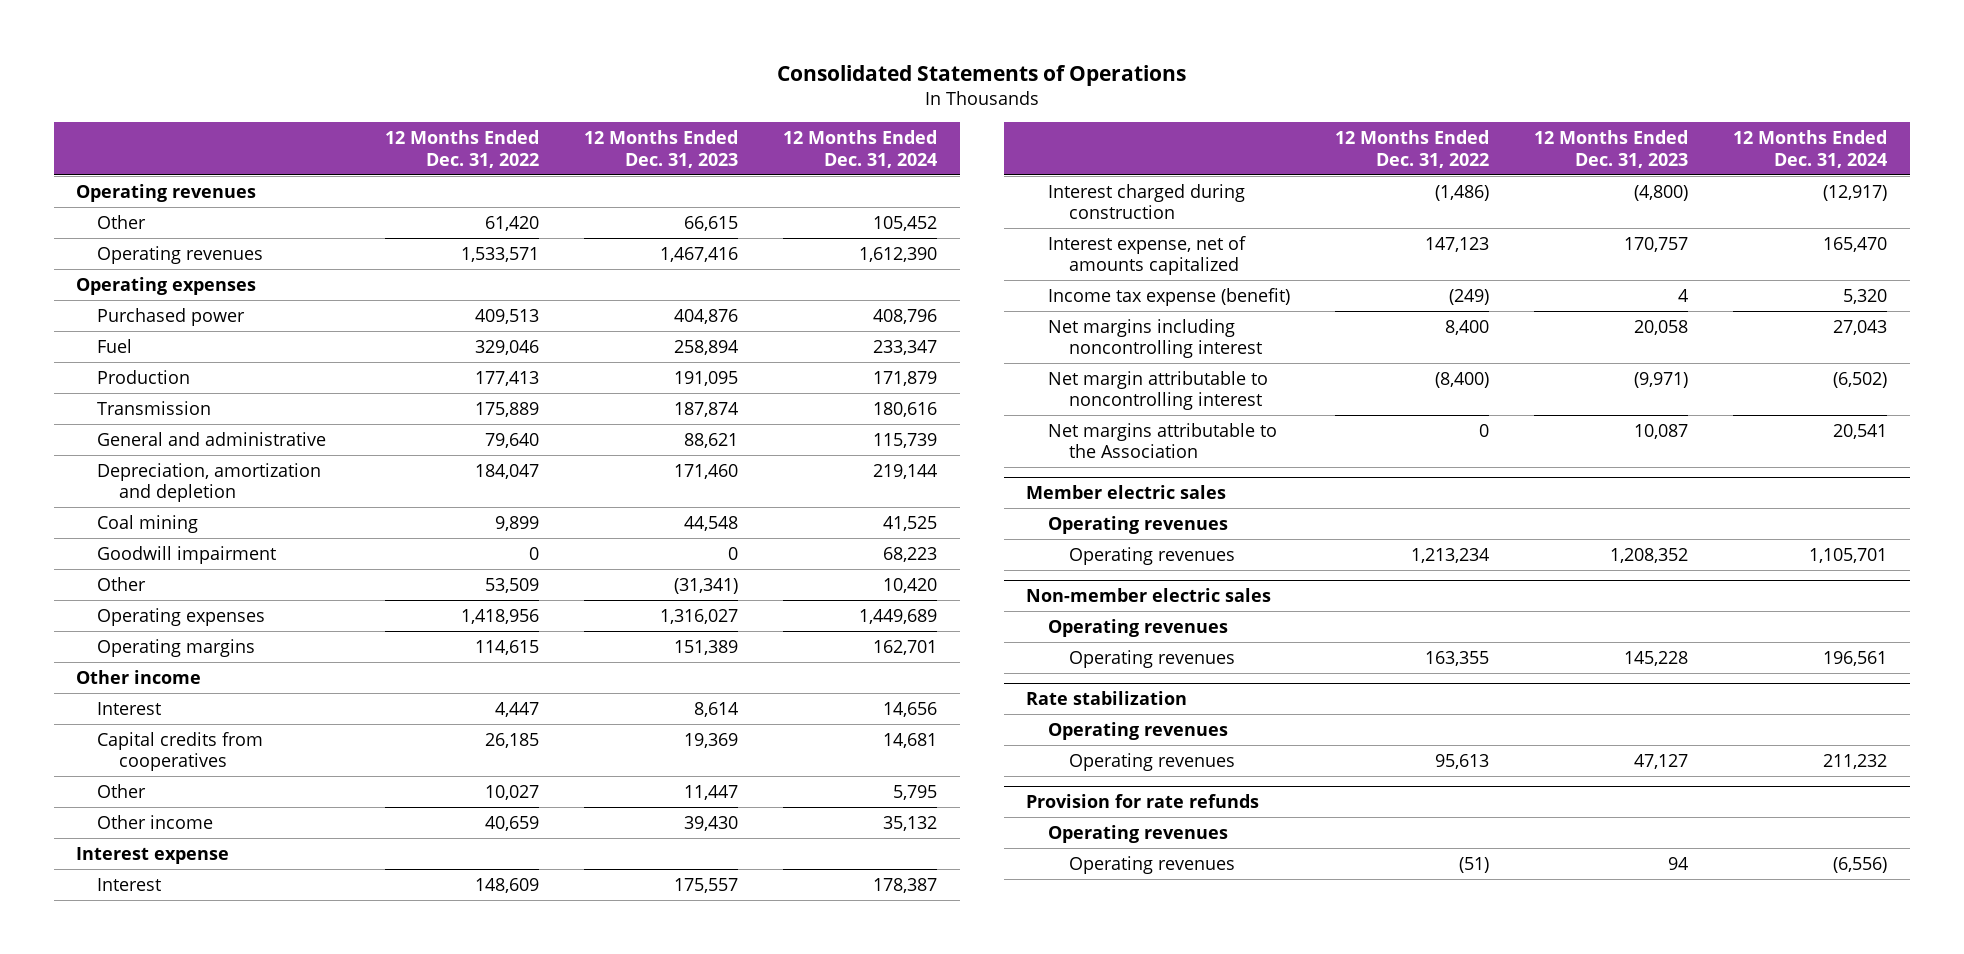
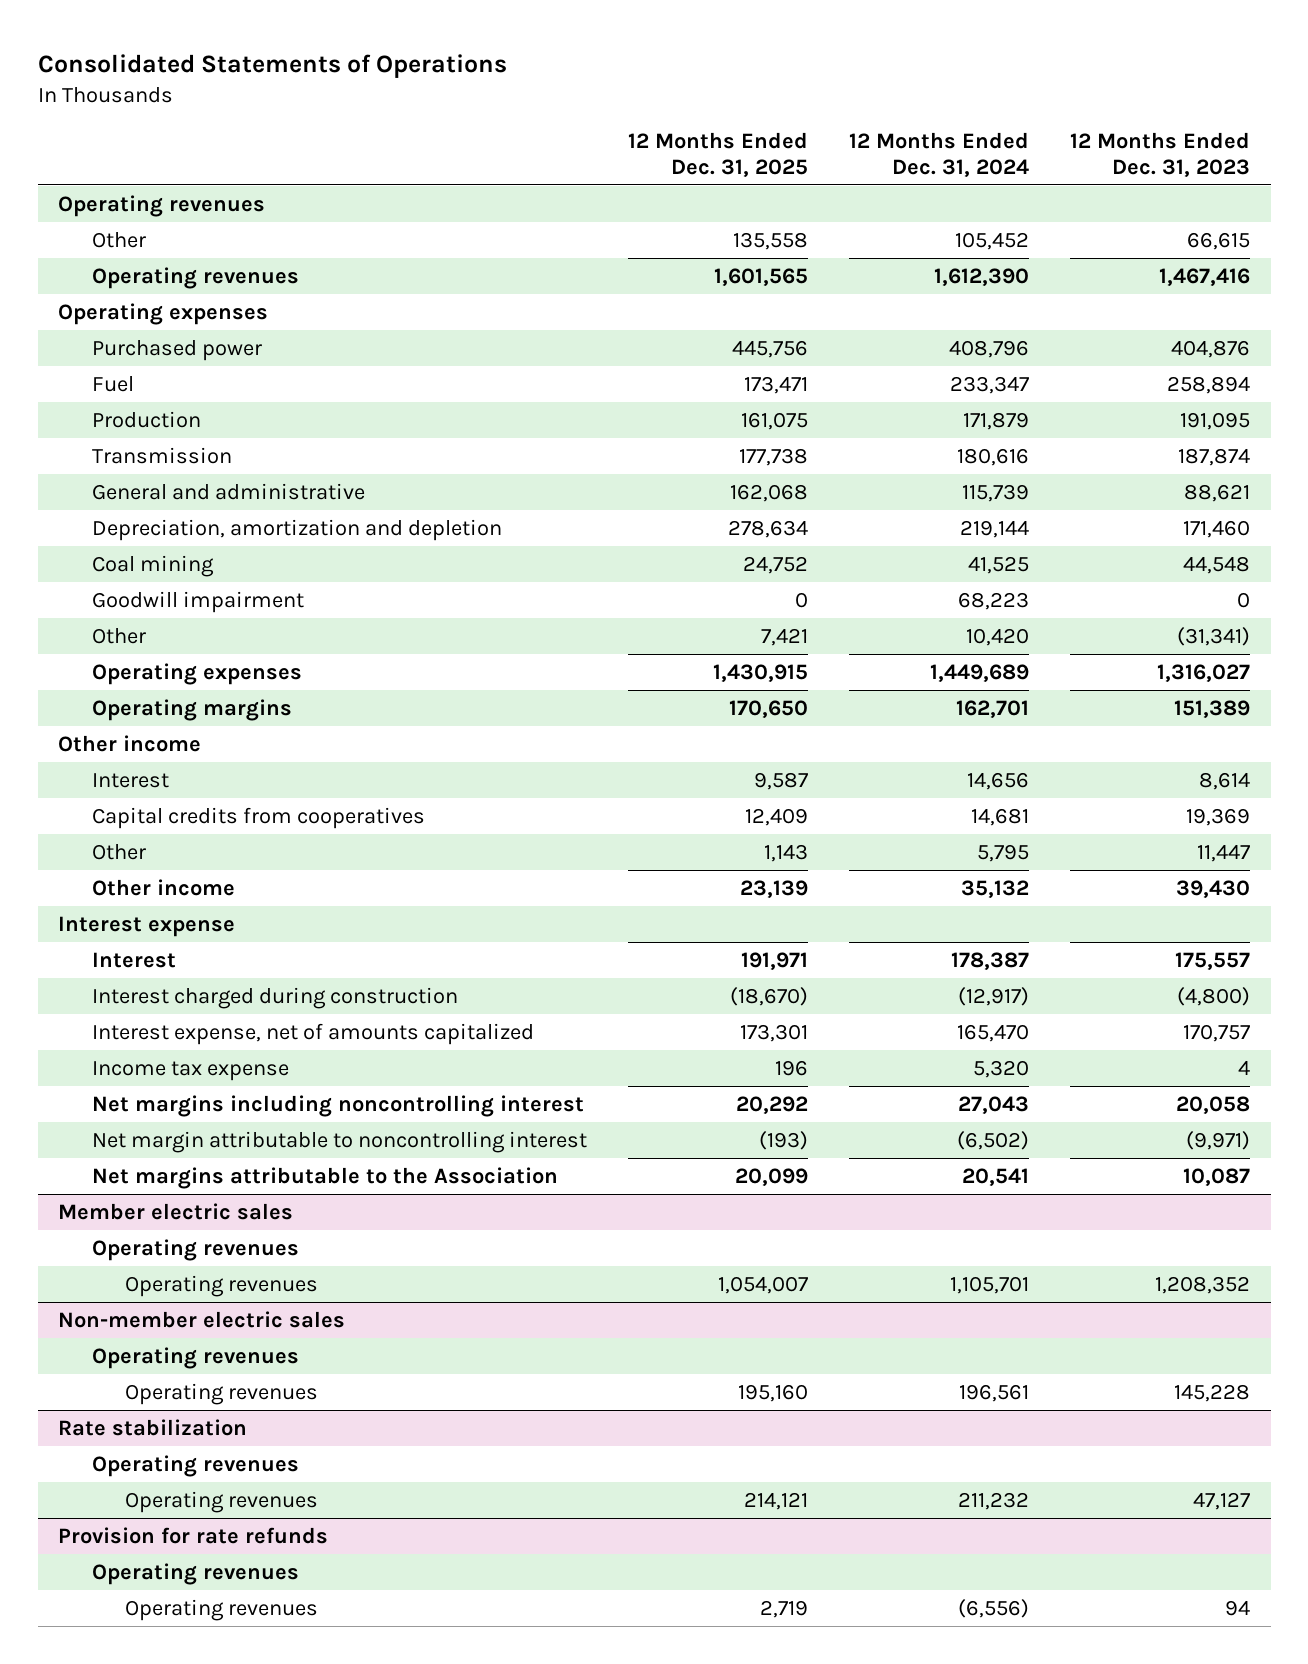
- | 12 Months Ended Dec. 31, 2022 | 12 Months Ended Dec. 31, 2023 | 12 Months Ended Dec. 31, 2024
+ | 12 Months Ended Dec. 31, 2025 | 12 Months Ended Dec. 31, 2024 | 12 Months Ended Dec. 31, 2023
- Income tax expense (benefit) | (249) | 4 | 5,320
+ Income tax expense | 196 | 5,320 | 4

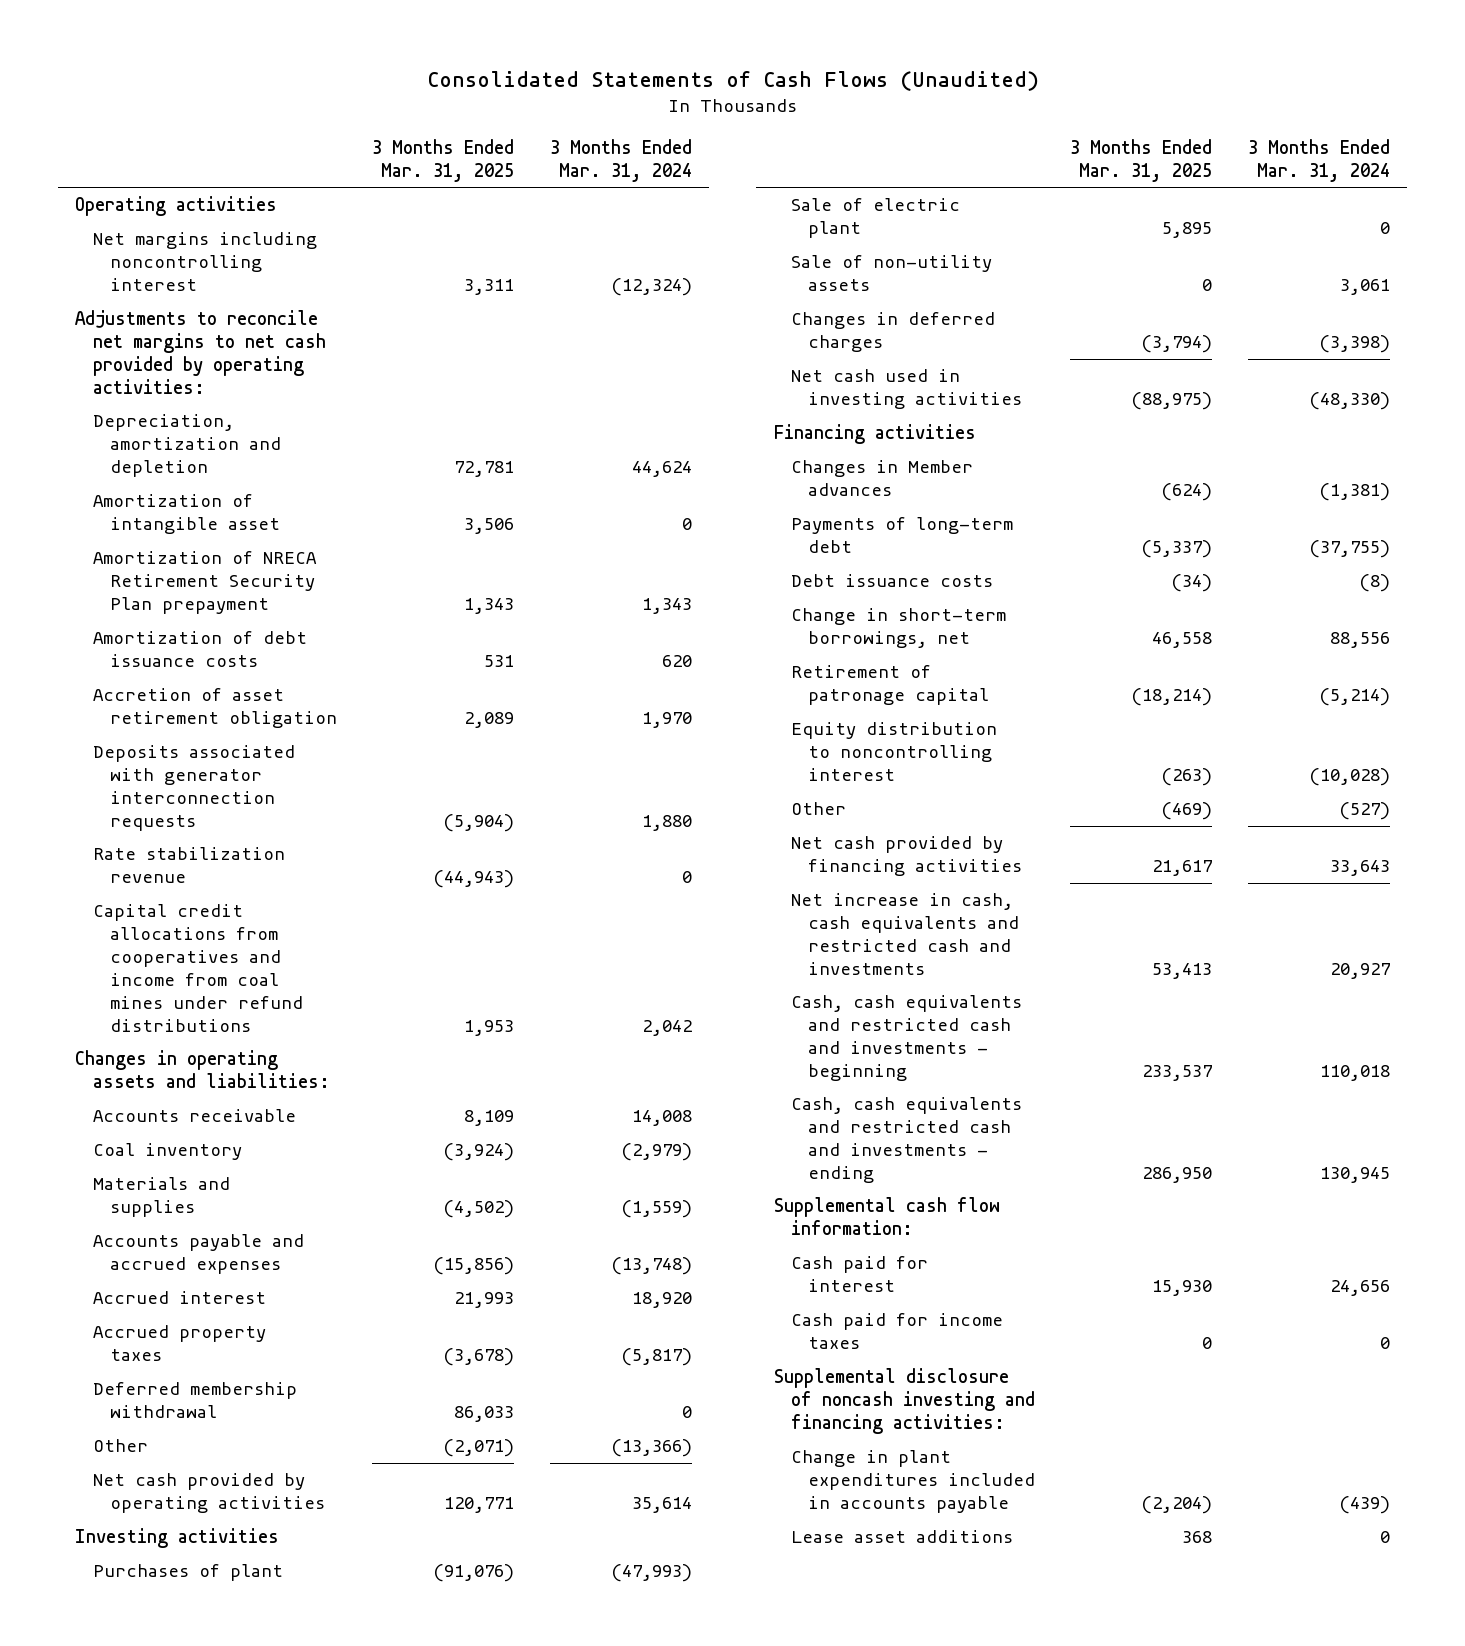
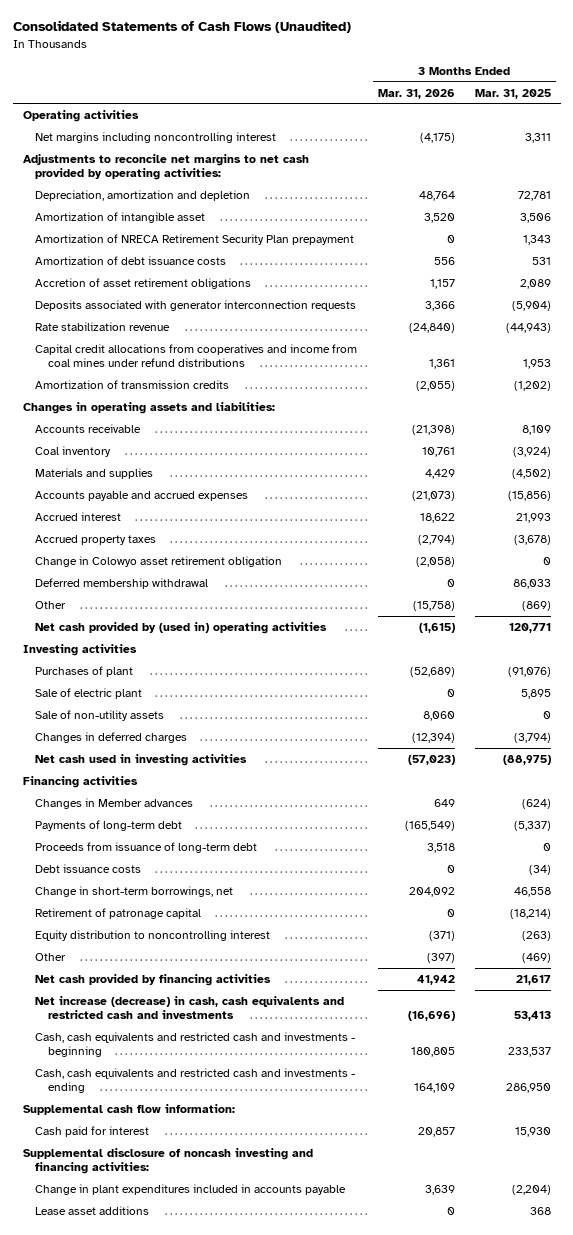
- | 3 Months Ended Mar. 31, 2025 | 3 Months Ended Mar. 31, 2024
+ | 3 Months Ended Mar. 31, 2026 | 3 Months Ended Mar. 31, 2025
- Accretion of asset retirement obligation | 2,089 | 1,970
+ Accretion of asset retirement obligations | 1,157 | 2,089
+ Amortization of transmission credits | (2,055) | (1,202)
+ Change in Colowyo asset retirement obligation | (2,058) | 0
- Other | (2,071) | (13,366)
- Net cash provided by operating activities | 120,771 | 35,614
+ Other | (15,758) | (869)
+ Net cash provided by (used in) operating activities | (1,615) | 120,771
+ Proceeds from issuance of long-term debt | 3,518 | 0
- Net increase in cash, cash equivalents and restricted cash and investments | 53,413 | 20,927
+ Net increase (decrease) in cash, cash equivalents and restricted cash and investments | (16,696) | 53,413
- Cash paid for income taxes | 0 | 0

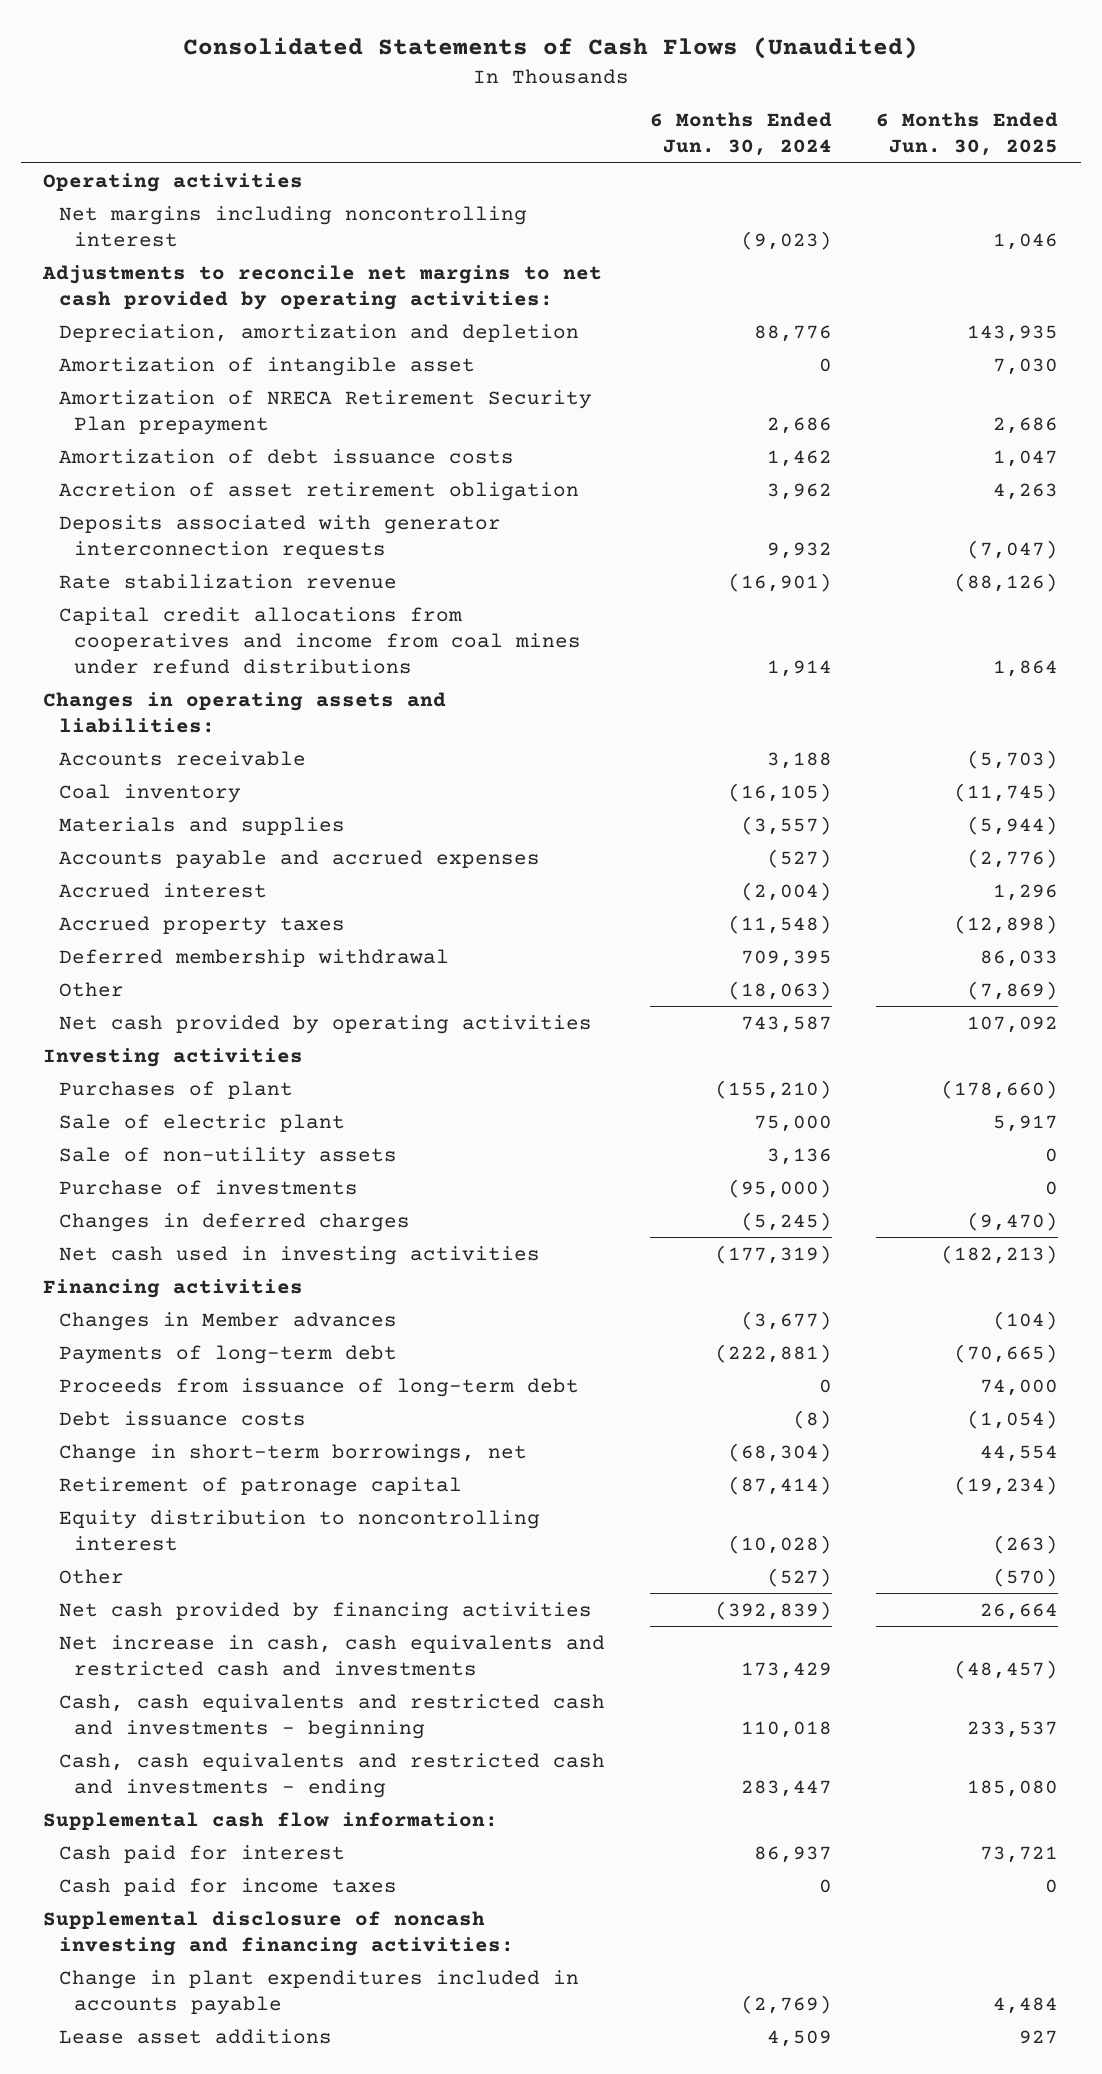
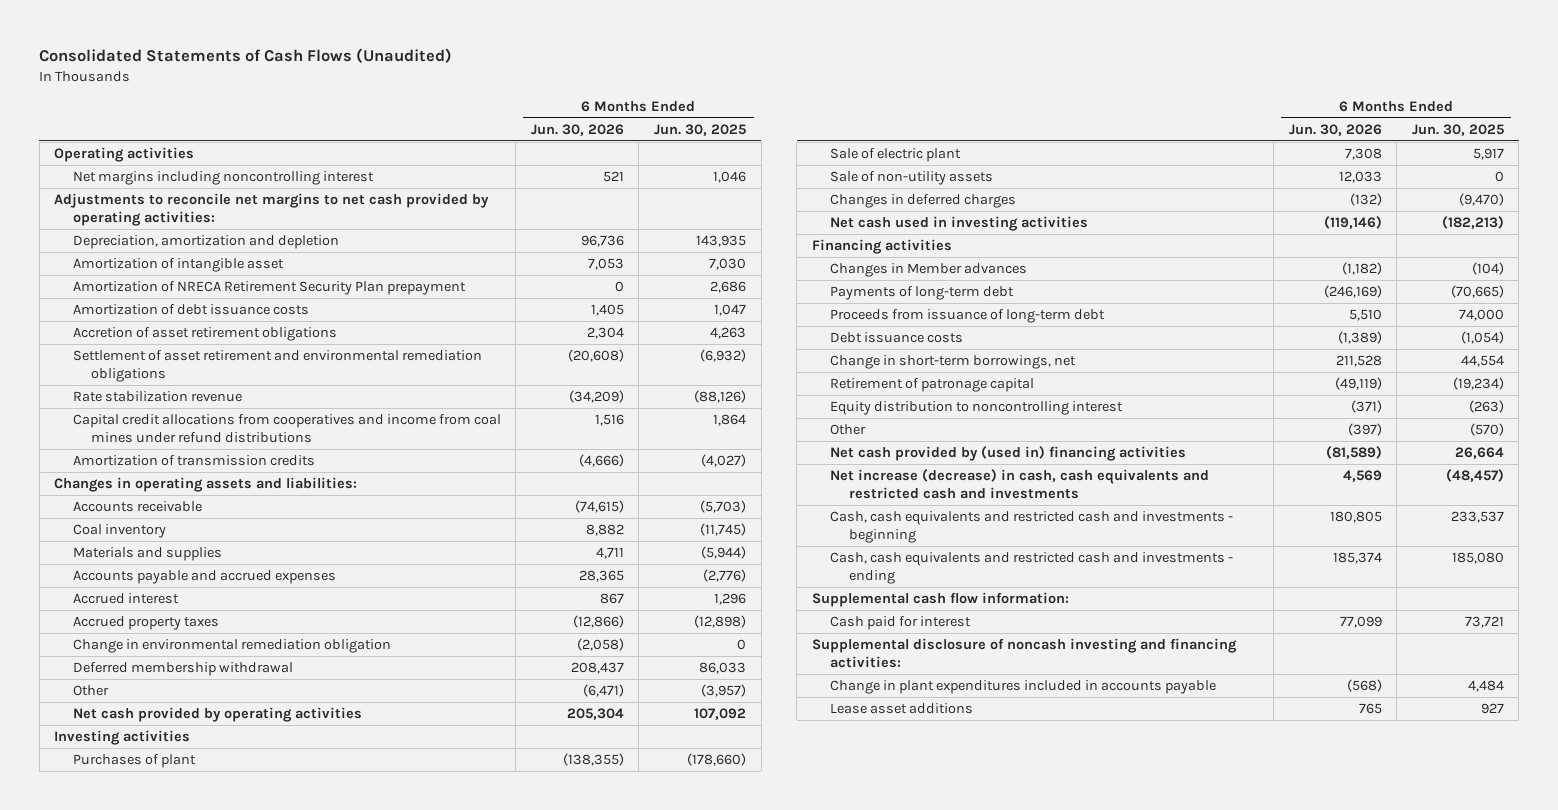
- | 6 Months Ended Jun. 30, 2024 | 6 Months Ended Jun. 30, 2025
+ | 6 Months Ended Jun. 30, 2026 | 6 Months Ended Jun. 30, 2025
- Accretion of asset retirement obligation | 3,962 | 4,263
- Deposits associated with generator interconnection requests | 9,932 | (7,047)
+ Accretion of asset retirement obligations | 2,304 | 4,263
+ Settlement of asset retirement and environmental remediation obligations | (20,608) | (6,932)
+ Amortization of transmission credits | (4,666) | (4,027)
+ Change in environmental remediation obligation | (2,058) | 0
- Other | (18,063) | (7,869)
+ Other | (6,471) | (3,957)
- Purchase of investments | (95,000) | 0
- Net cash provided by financing activities | (392,839) | 26,664
- Net increase in cash, cash equivalents and restricted cash and investments | 173,429 | (48,457)
+ Net cash provided by (used in) financing activities | (81,589) | 26,664
+ Net increase (decrease) in cash, cash equivalents and restricted cash and investments | 4,569 | (48,457)
- Cash paid for income taxes | 0 | 0

